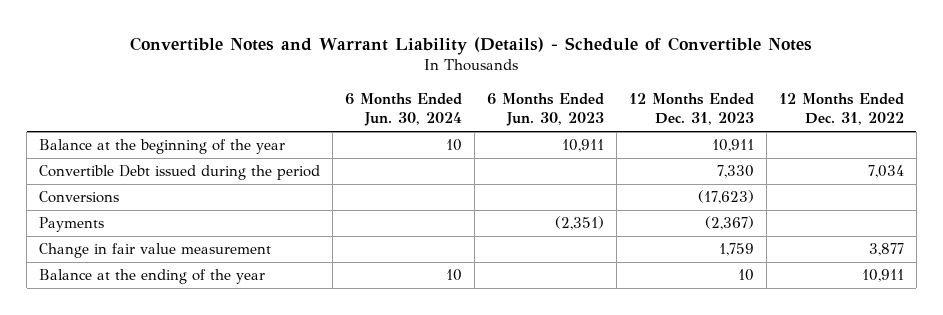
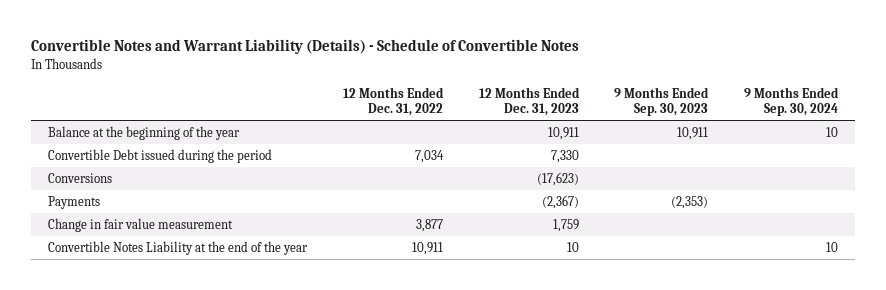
- | 6 Months Ended Jun. 30, 2024 | 6 Months Ended Jun. 30, 2023 | 12 Months Ended Dec. 31, 2023 | 12 Months Ended Dec. 31, 2022
+ | 12 Months Ended Dec. 31, 2022 | 12 Months Ended Dec. 31, 2023 | 9 Months Ended Sep. 30, 2023 | 9 Months Ended Sep. 30, 2024
- Balance at the ending of the year | 10 | | 10 | 10,911
+ Convertible Notes Liability at the end of the year | 10,911 | 10 | | 10

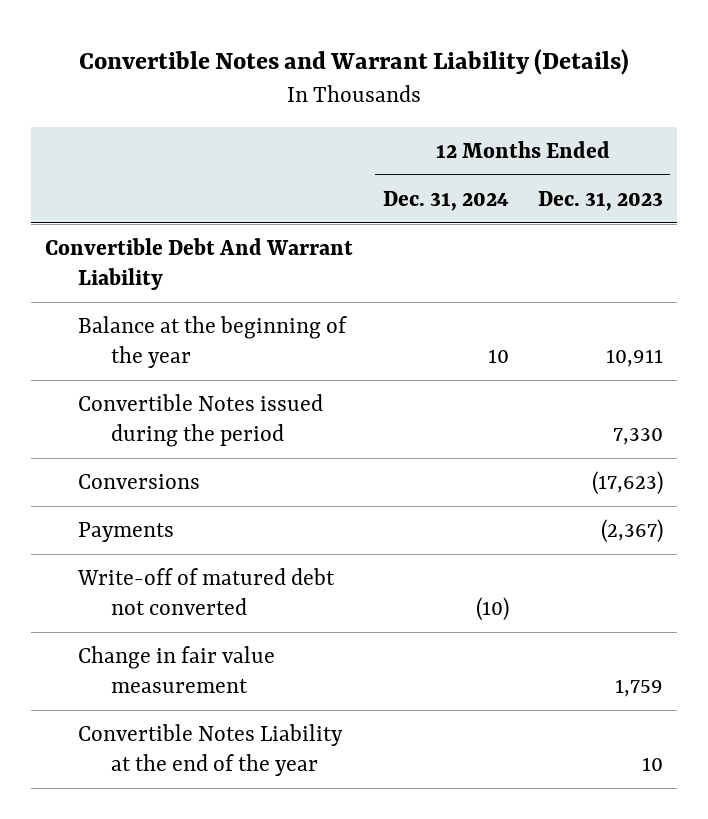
- Convertible Notes and Warrant Liability (Details) - Schedule of Convertible Notes
+ Convertible Notes and Warrant Liability (Details)
- | 12 Months Ended Dec. 31, 2022 | 12 Months Ended Dec. 31, 2023 | 9 Months Ended Sep. 30, 2023 | 9 Months Ended Sep. 30, 2024
+ | 12 Months Ended Dec. 31, 2024 | 12 Months Ended Dec. 31, 2023
+ Convertible Debt And Warrant Liability
- Convertible Debt issued during the period | 7,034 | 7,330 | |
+ Convertible Notes issued during the period | | 7,330
+ Write-off of matured debt not converted | (10) |

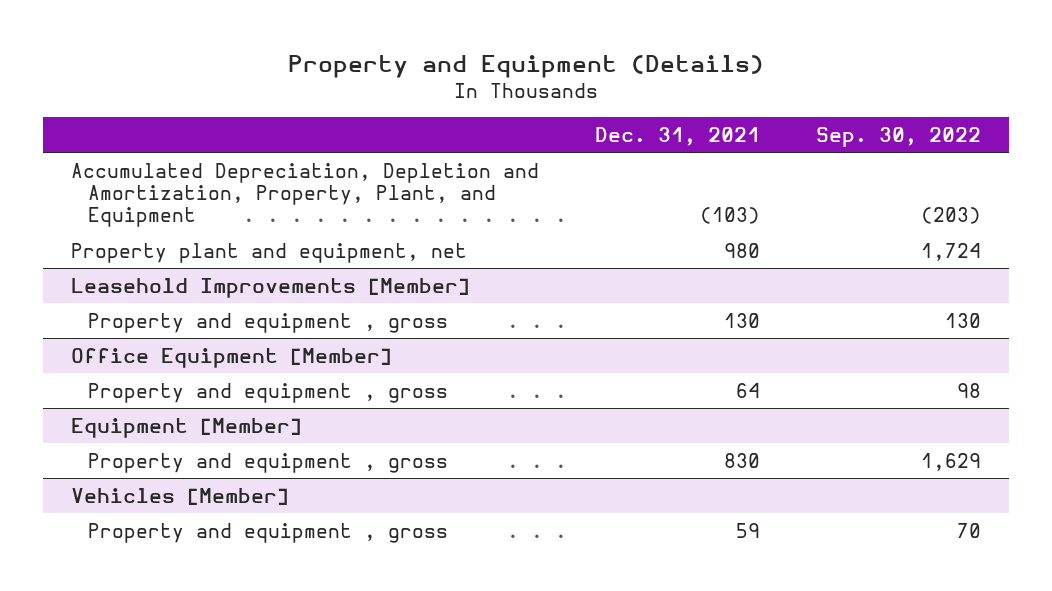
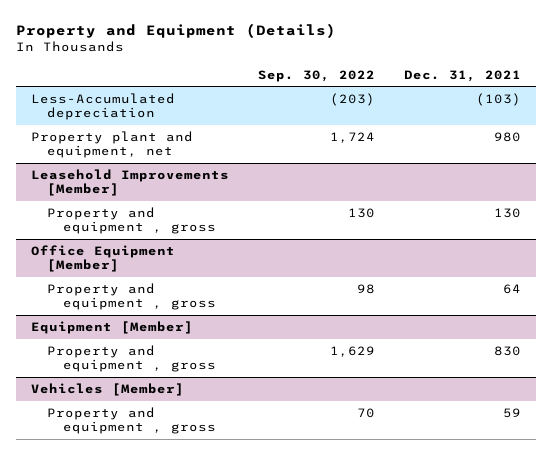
- | Dec. 31, 2021 | Sep. 30, 2022
+ | Sep. 30, 2022 | Dec. 31, 2021
- Accumulated Depreciation, Depletion and Amortization, Property, Plant, and Equipment | (103) | (203)
+ Less-Accumulated depreciation | (203) | (103)

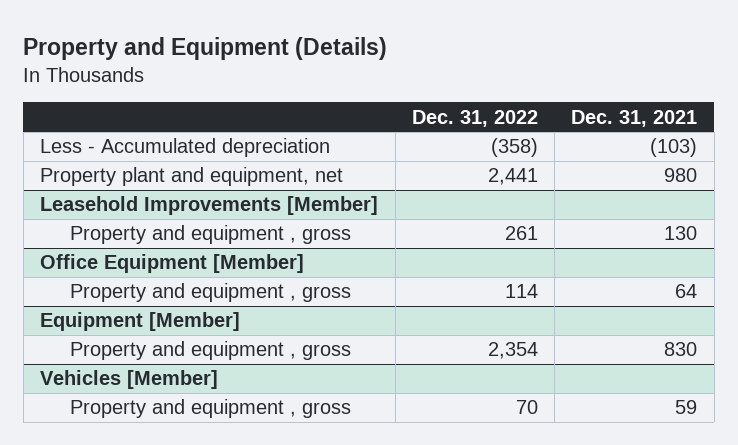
- | Sep. 30, 2022 | Dec. 31, 2021
+ | Dec. 31, 2022 | Dec. 31, 2021
- Less-Accumulated depreciation | (203) | (103)
+ Less - Accumulated depreciation | (358) | (103)

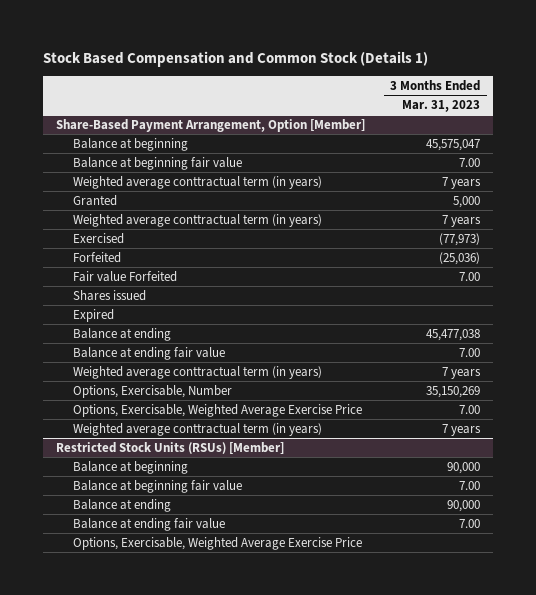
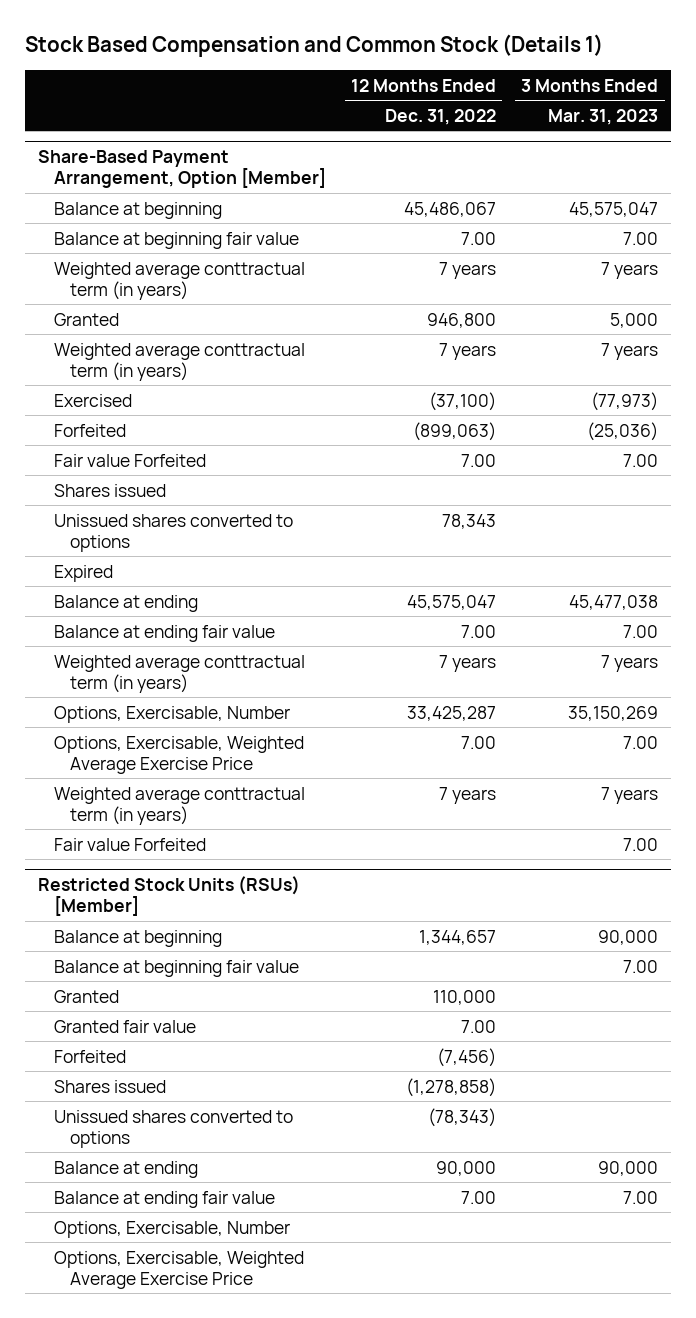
- | 3 Months Ended Mar. 31, 2023
+ | 12 Months Ended Dec. 31, 2022 | 3 Months Ended Mar. 31, 2023
@ Share-Based Payment Arrangement, Option [Member]
+ Unissued shares converted to options | 78,343 |
+ Fair value Forfeited | | 7.00
@ Restricted Stock Units (RSUs) [Member]
+ Granted | 110,000 |
+ Granted fair value | 7.00 |
+ Forfeited | (7,456) |
+ Shares issued | (1,278,858) |
+ Unissued shares converted to options | (78,343) |
+ Options, Exercisable, Number

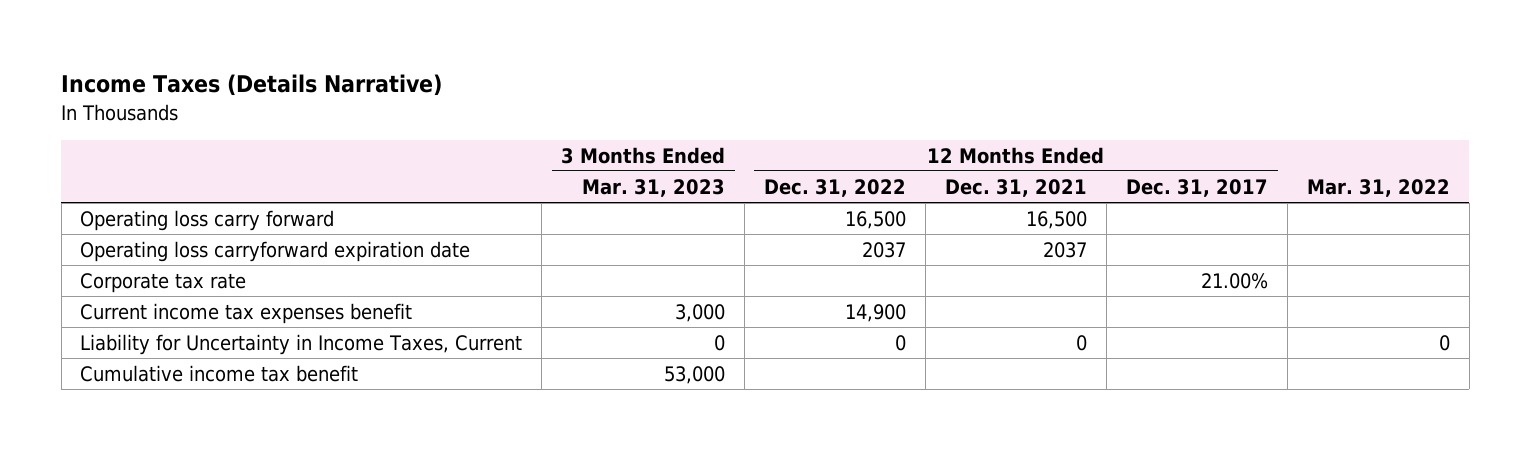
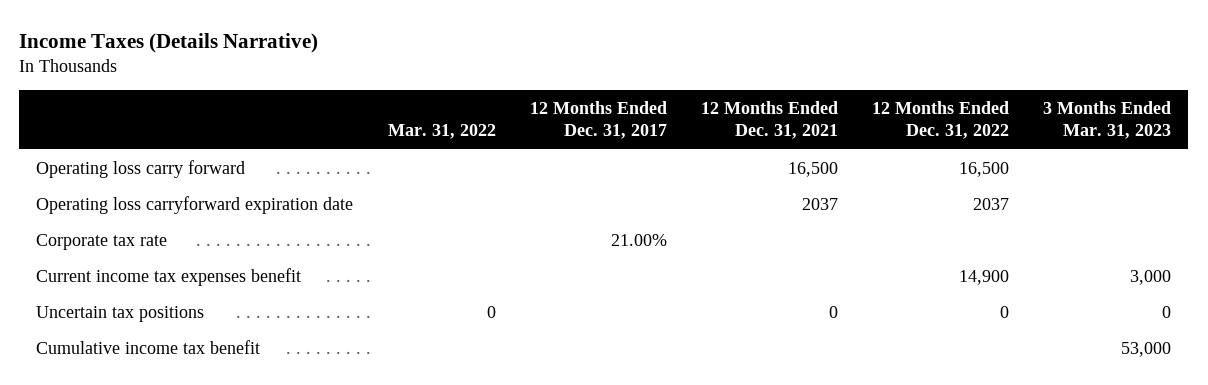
- | 3 Months Ended Mar. 31, 2023 | 12 Months Ended Dec. 31, 2022 | 12 Months Ended Dec. 31, 2021 | 12 Months Ended Dec. 31, 2017 | Mar. 31, 2022
+ | Mar. 31, 2022 | 12 Months Ended Dec. 31, 2017 | 12 Months Ended Dec. 31, 2021 | 12 Months Ended Dec. 31, 2022 | 3 Months Ended Mar. 31, 2023
- Liability for Uncertainty in Income Taxes, Current | 0 | 0 | 0 | | 0
+ Uncertain tax positions | 0 | | 0 | 0 | 0

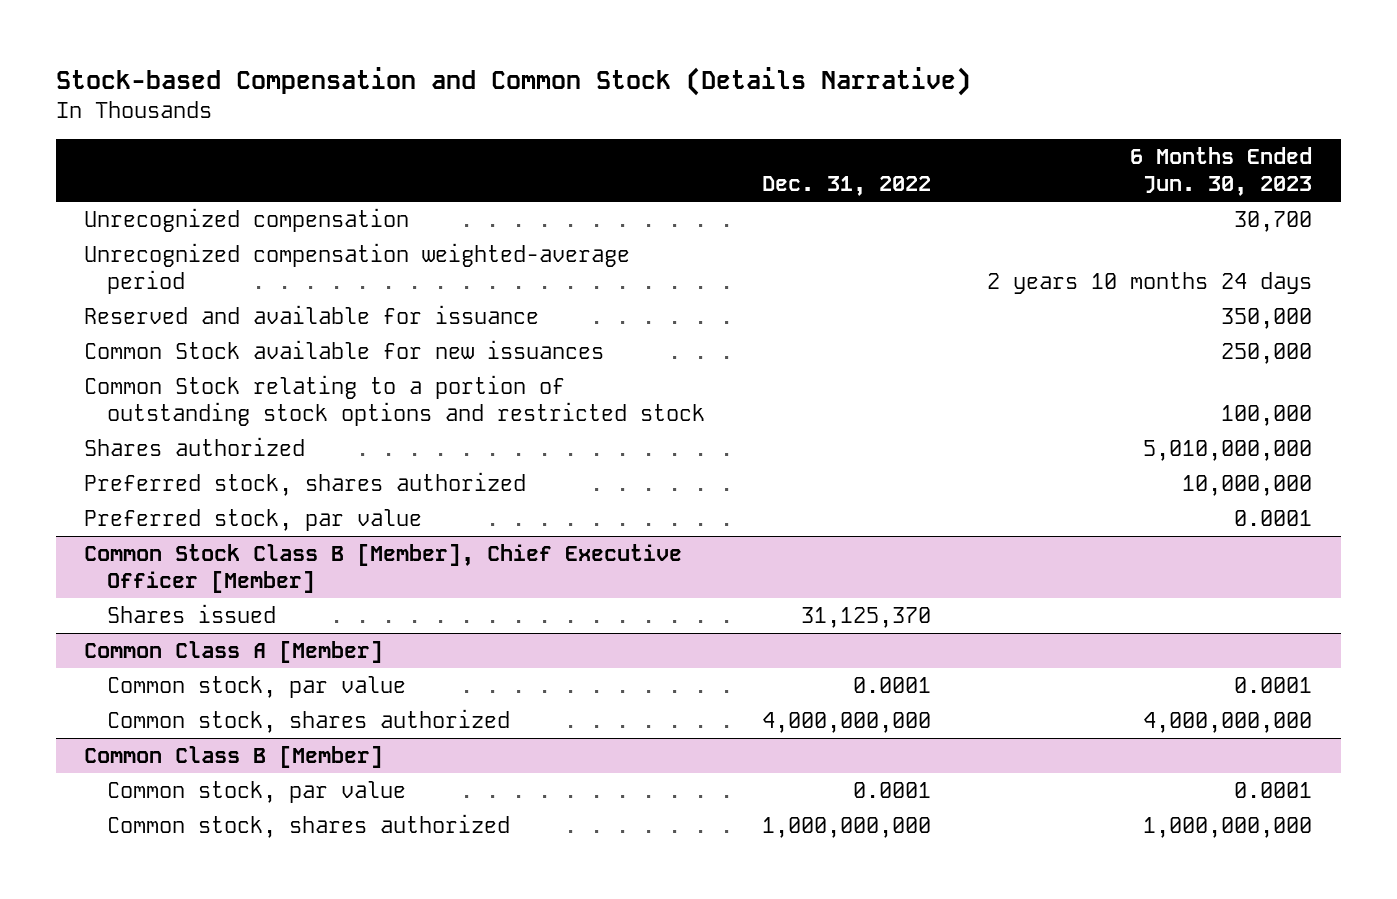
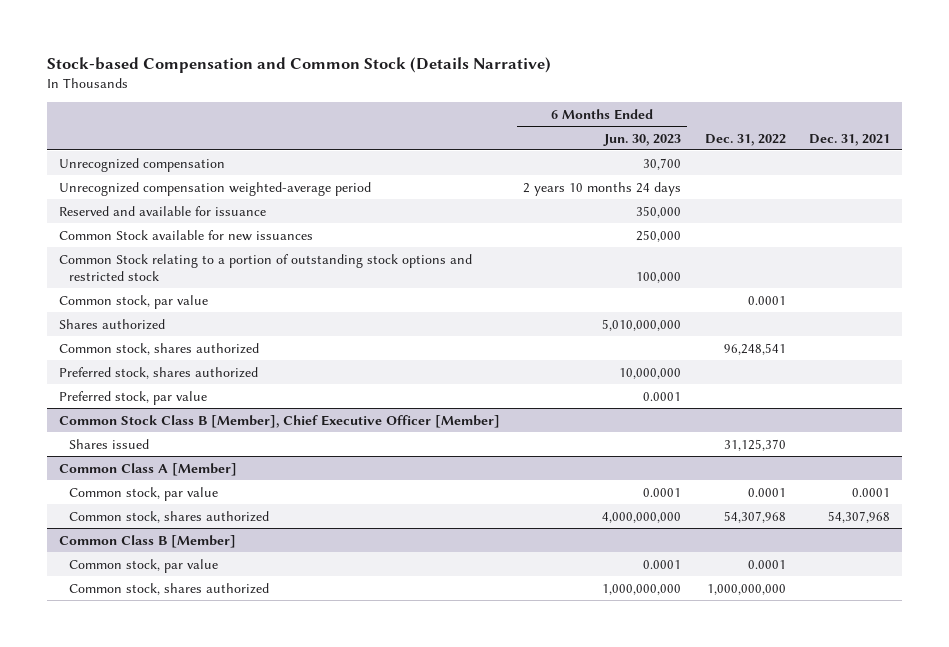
- | Dec. 31, 2022 | 6 Months Ended Jun. 30, 2023
+ | 6 Months Ended Jun. 30, 2023 | Dec. 31, 2022 | Dec. 31, 2021
+ Common stock, par value | | 0.0001 |
+ Common stock, shares authorized | | 96,248,541 |
@ Common Class A [Member]
- Common stock, shares authorized | 4,000,000,000 | 4,000,000,000
+ Common stock, shares authorized | 4,000,000,000 | 54,307,968 | 54,307,968

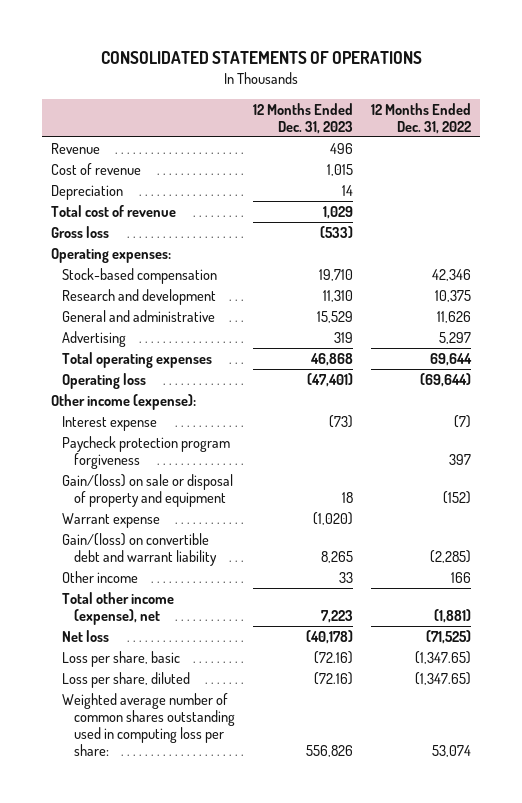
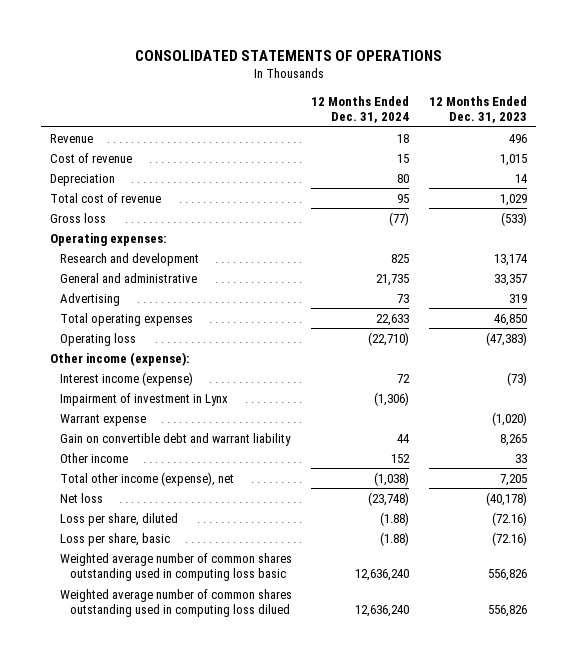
- | 12 Months Ended Dec. 31, 2023 | 12 Months Ended Dec. 31, 2022
+ | 12 Months Ended Dec. 31, 2024 | 12 Months Ended Dec. 31, 2023
- Stock-based compensation | 19,710 | 42,346
- Research and development | 11,310 | 10,375
- General and administrative | 15,529 | 11,626
+ Research and development | 825 | 13,174
+ General and administrative | 21,735 | 33,357
- Total operating expenses | 46,868 | 69,644
- Operating loss | (47,401) | (69,644)
+ Total operating expenses | 22,633 | 46,850
+ Operating loss | (22,710) | (47,383)
- Interest expense | (73) | (7)
- Paycheck protection program forgiveness | | 397
- Gain/(loss) on sale or disposal of property and equipment | 18 | (152)
+ Interest income (expense) | 72 | (73)
+ Impairment of investment in Lynx | (1,306) |
- Gain/(loss) on convertible debt and warrant liability | 8,265 | (2,285)
+ Gain on convertible debt and warrant liability | 44 | 8,265
- Total other income (expense), net | 7,223 | (1,881)
+ Total other income (expense), net | (1,038) | 7,205
- Weighted average number of common shares outstanding used in computing loss per share: | 556,826 | 53,074
moved down: Loss per share, basic | (1.88) | (72.16)
+ Weighted average number of common shares outstanding used in computing loss basic | 12,636,240 | 556,826
+ Weighted average number of common shares outstanding used in computing loss dilued | 12,636,240 | 556,826

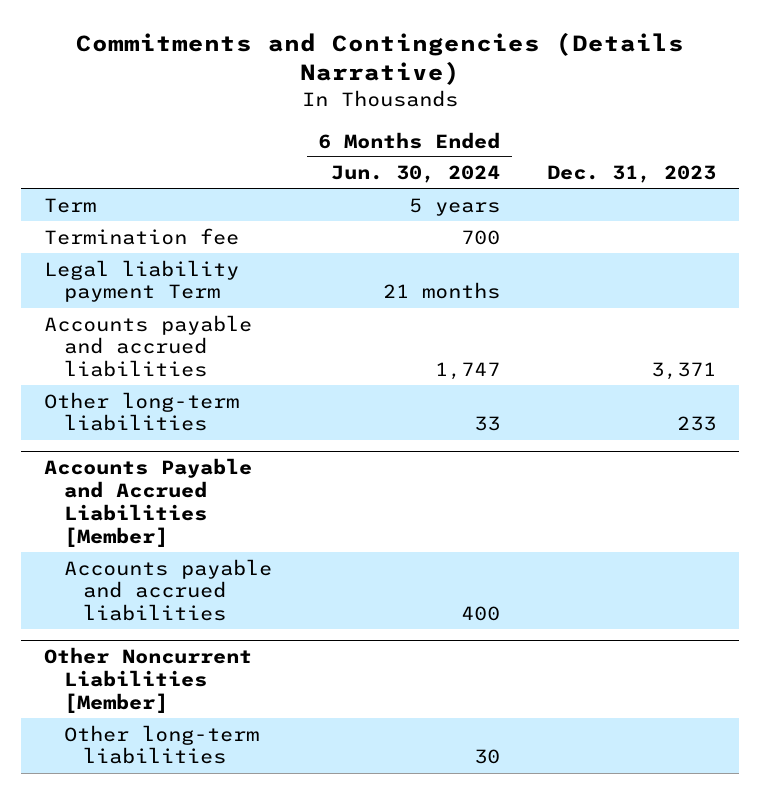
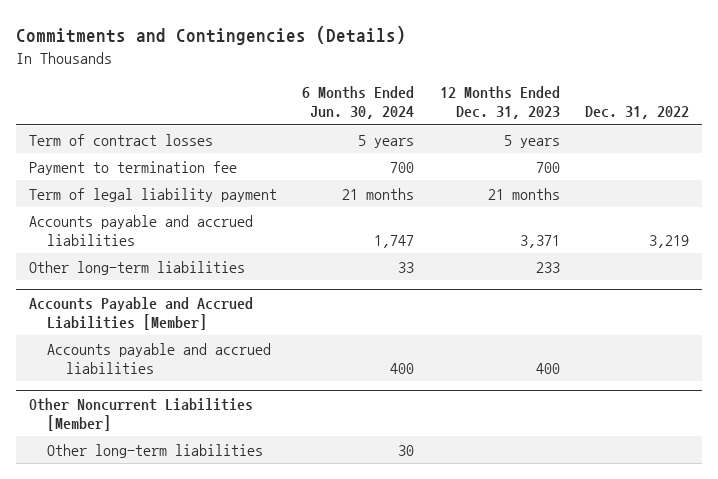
- Commitments and Contingencies (Details Narrative)
+ Commitments and Contingencies (Details)
- | 6 Months Ended Jun. 30, 2024 | Dec. 31, 2023
+ | 6 Months Ended Jun. 30, 2024 | 12 Months Ended Dec. 31, 2023 | Dec. 31, 2022
- Term | 5 years |
- Termination fee | 700 |
- Legal liability payment Term | 21 months |
+ Term of contract losses | 5 years | 5 years |
+ Payment to termination fee | 700 | 700 |
+ Term of legal liability payment | 21 months | 21 months |

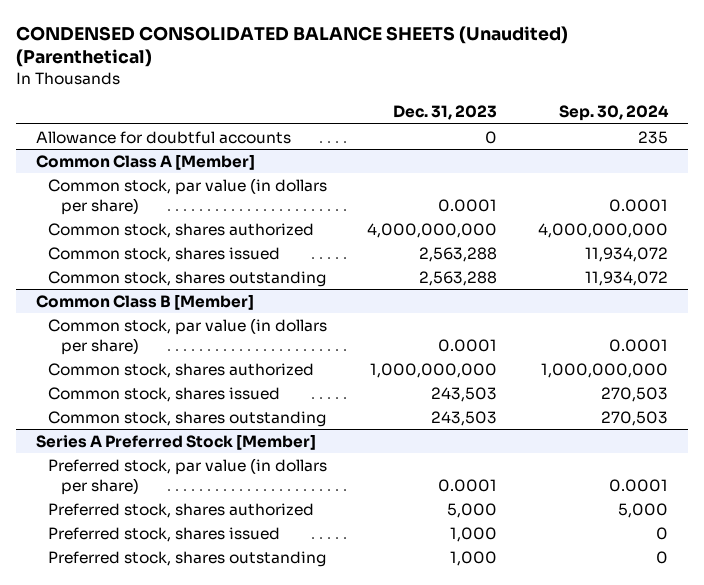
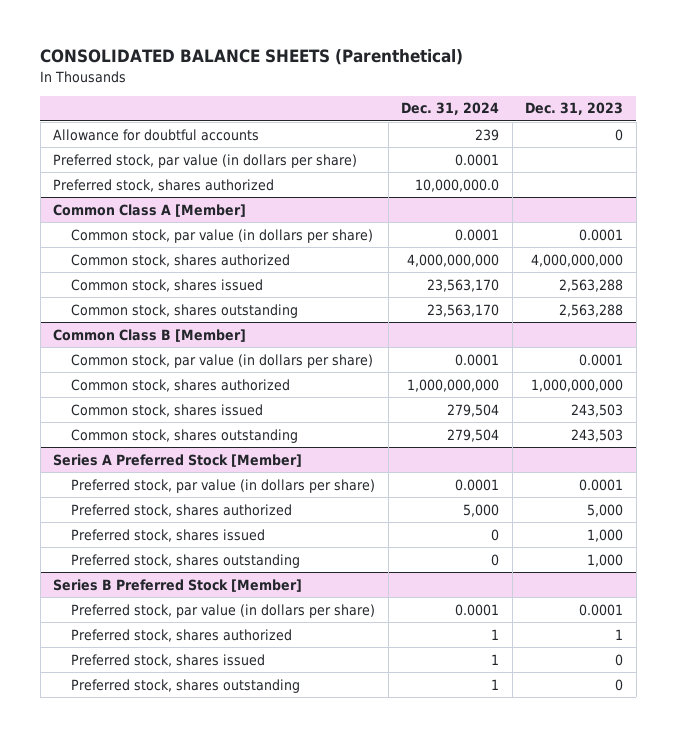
- CONDENSED CONSOLIDATED BALANCE SHEETS (Unaudited) (Parenthetical)
+ CONSOLIDATED BALANCE SHEETS (Parenthetical)
- | Dec. 31, 2023 | Sep. 30, 2024
+ | Dec. 31, 2024 | Dec. 31, 2023
+ Preferred stock, par value (in dollars per share) | 0.0001 |
+ Preferred stock, shares authorized | 10,000,000.0 |
+ Series B Preferred Stock [Member]
+ Preferred stock, par value (in dollars per share) | 0.0001 | 0.0001
+ Preferred stock, shares authorized | 1 | 1
+ Preferred stock, shares issued | 1 | 0
+ Preferred stock, shares outstanding | 1 | 0

